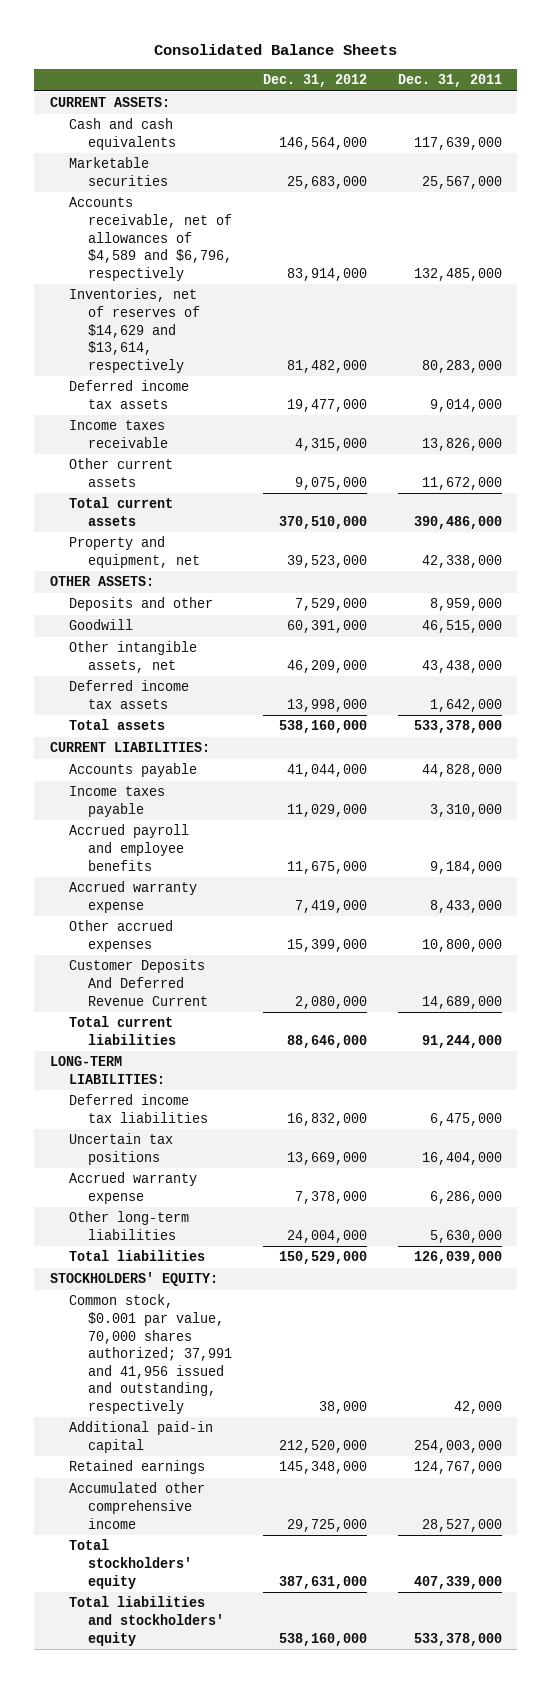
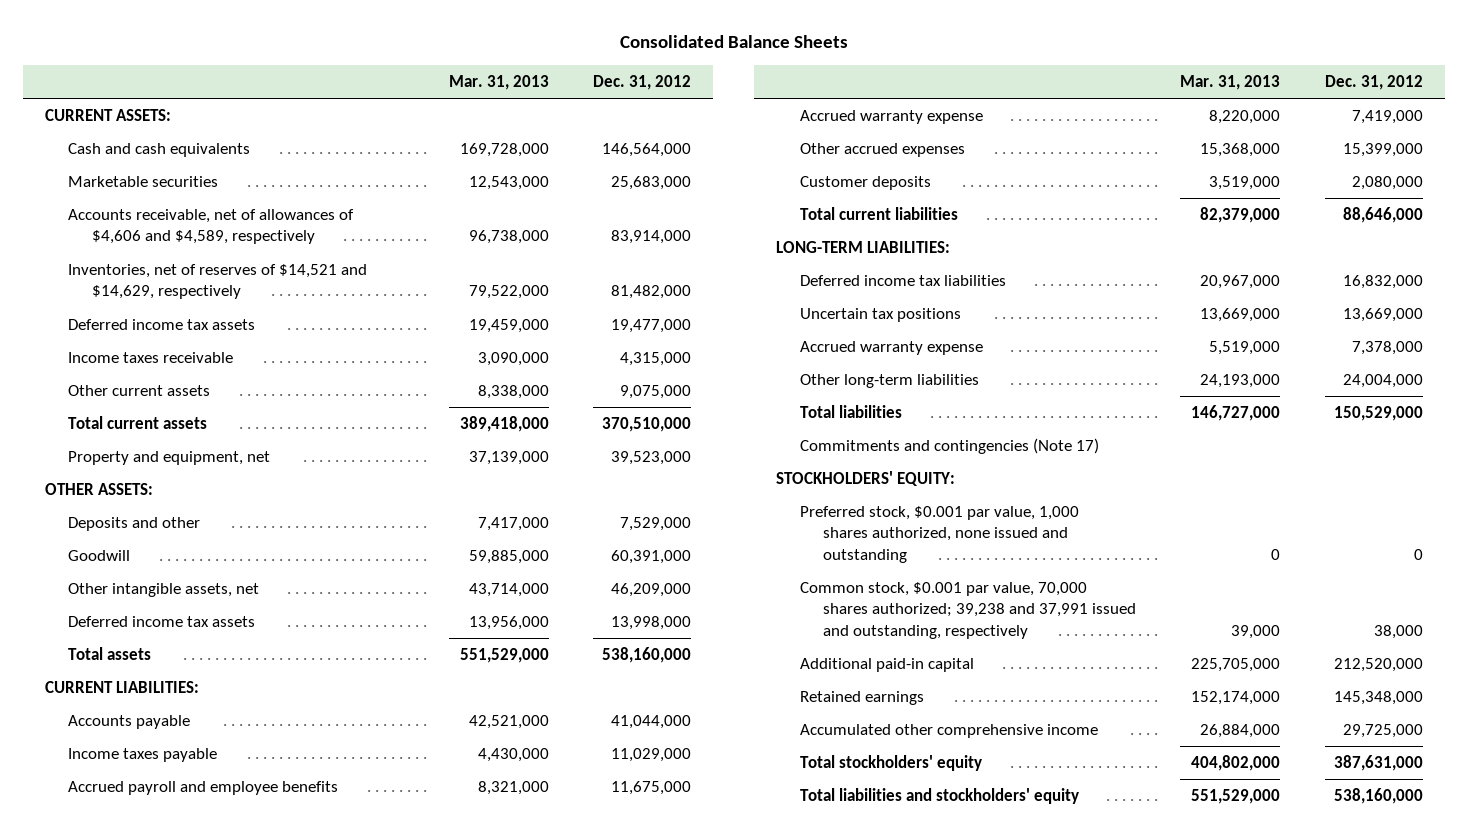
- | Dec. 31, 2012 | Dec. 31, 2011
+ | Mar. 31, 2013 | Dec. 31, 2012
- Accounts receivable, net of allowances of $4,589 and $6,796, respectively | 83,914,000 | 132,485,000
- Inventories, net of reserves of $14,629 and $13,614, respectively | 81,482,000 | 80,283,000
+ Accounts receivable, net of allowances of $4,606 and $4,589, respectively | 96,738,000 | 83,914,000
+ Inventories, net of reserves of $14,521 and $14,629, respectively | 79,522,000 | 81,482,000
- Customer Deposits And Deferred Revenue Current | 2,080,000 | 14,689,000
+ Customer deposits | 3,519,000 | 2,080,000
+ Commitments and contingencies (Note 17)
- Common stock, $0.001 par value, 70,000 shares authorized; 37,991 and 41,956 issued and outstanding, respectively | 38,000 | 42,000
+ Preferred stock, $0.001 par value, 1,000 shares authorized, none issued and outstanding | 0 | 0
+ Common stock, $0.001 par value, 70,000 shares authorized; 39,238 and 37,991 issued and outstanding, respectively | 39,000 | 38,000

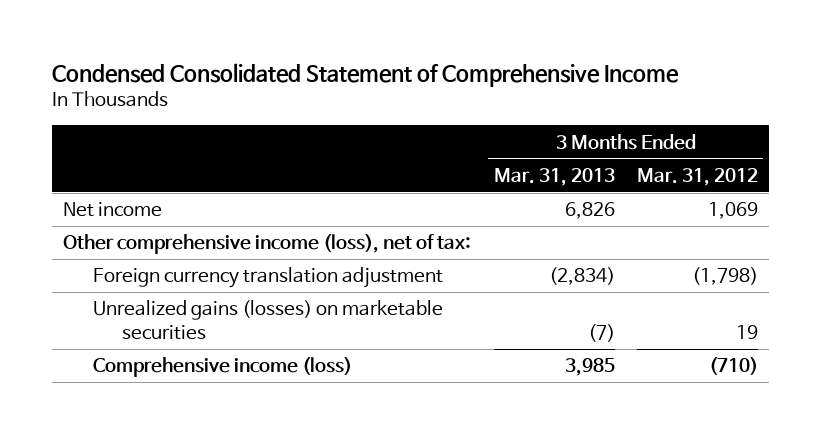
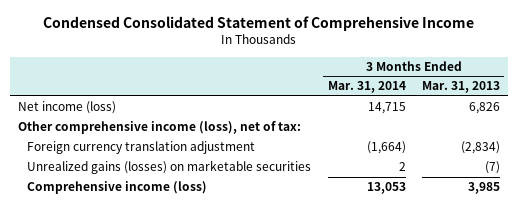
- | 3 Months Ended Mar. 31, 2013 | 3 Months Ended Mar. 31, 2012
+ | 3 Months Ended Mar. 31, 2014 | 3 Months Ended Mar. 31, 2013
- Net income | 6,826 | 1,069
+ Net income (loss) | 14,715 | 6,826

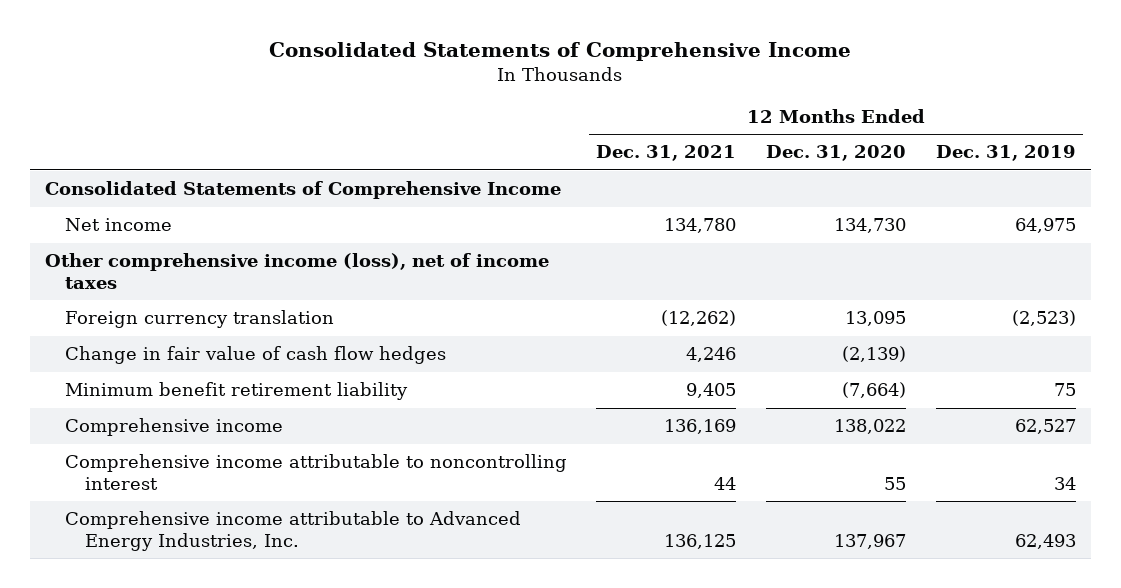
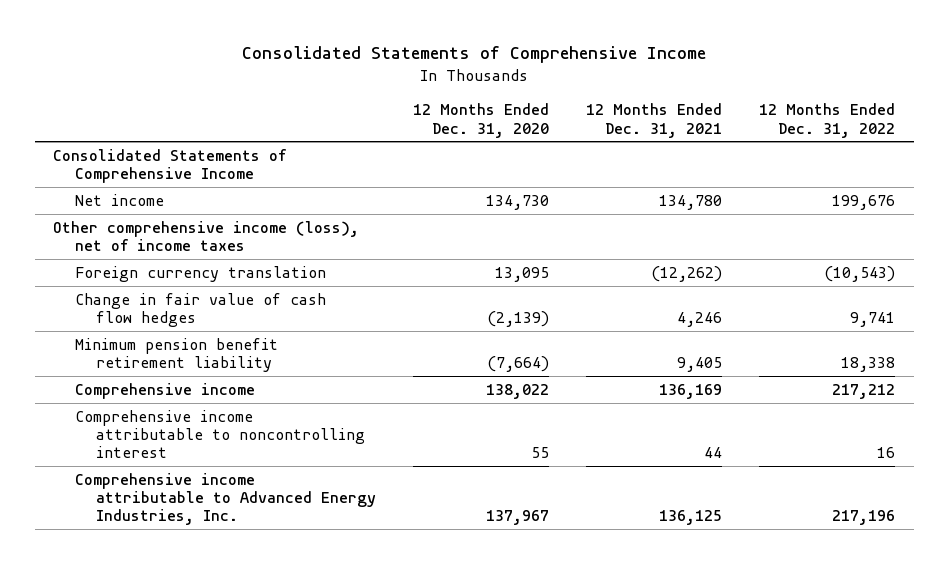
- | 12 Months Ended Dec. 31, 2021 | 12 Months Ended Dec. 31, 2020 | 12 Months Ended Dec. 31, 2019
+ | 12 Months Ended Dec. 31, 2020 | 12 Months Ended Dec. 31, 2021 | 12 Months Ended Dec. 31, 2022
- Minimum benefit retirement liability | 9,405 | (7,664) | 75
+ Minimum pension benefit retirement liability | (7,664) | 9,405 | 18,338

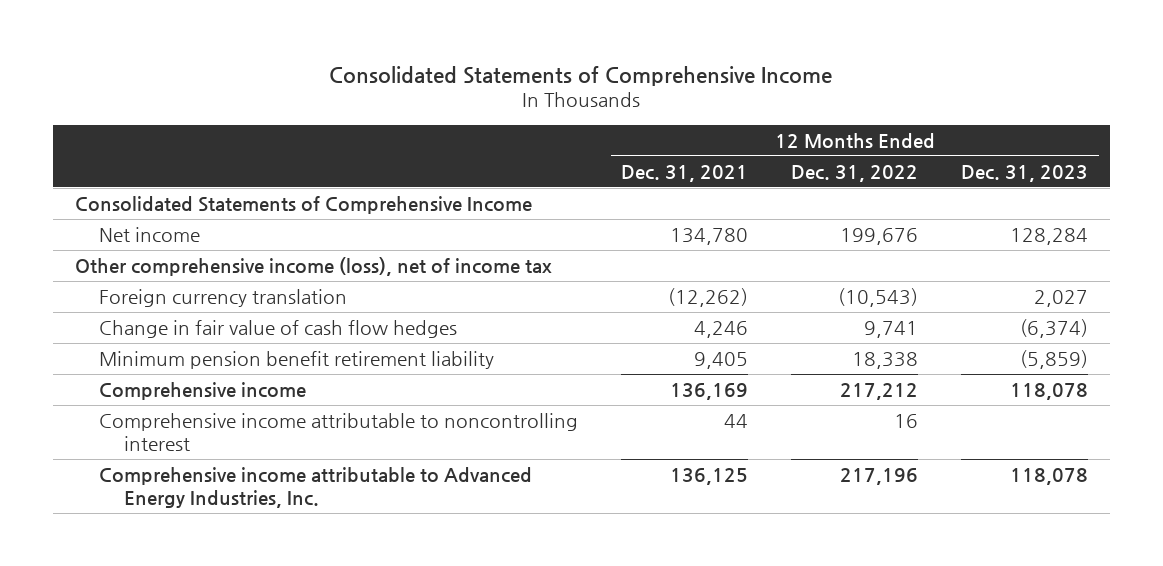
- | 12 Months Ended Dec. 31, 2020 | 12 Months Ended Dec. 31, 2021 | 12 Months Ended Dec. 31, 2022
+ | 12 Months Ended Dec. 31, 2021 | 12 Months Ended Dec. 31, 2022 | 12 Months Ended Dec. 31, 2023
- Other comprehensive income (loss), net of income taxes
+ Other comprehensive income (loss), net of income tax

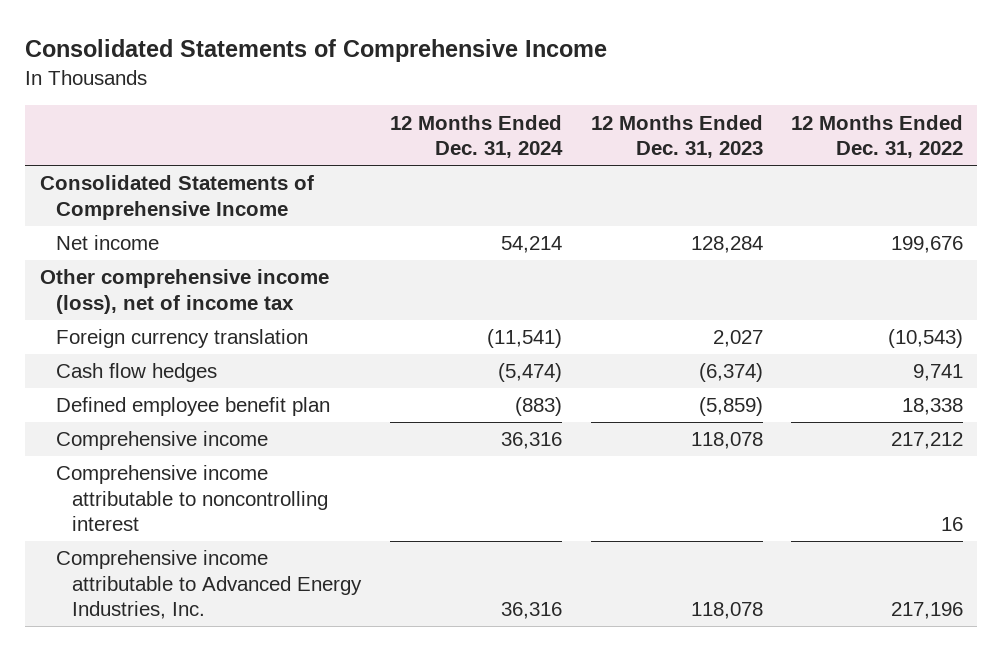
- | 12 Months Ended Dec. 31, 2021 | 12 Months Ended Dec. 31, 2022 | 12 Months Ended Dec. 31, 2023
+ | 12 Months Ended Dec. 31, 2024 | 12 Months Ended Dec. 31, 2023 | 12 Months Ended Dec. 31, 2022
- Change in fair value of cash flow hedges | 4,246 | 9,741 | (6,374)
- Minimum pension benefit retirement liability | 9,405 | 18,338 | (5,859)
+ Cash flow hedges | (5,474) | (6,374) | 9,741
+ Defined employee benefit plan | (883) | (5,859) | 18,338

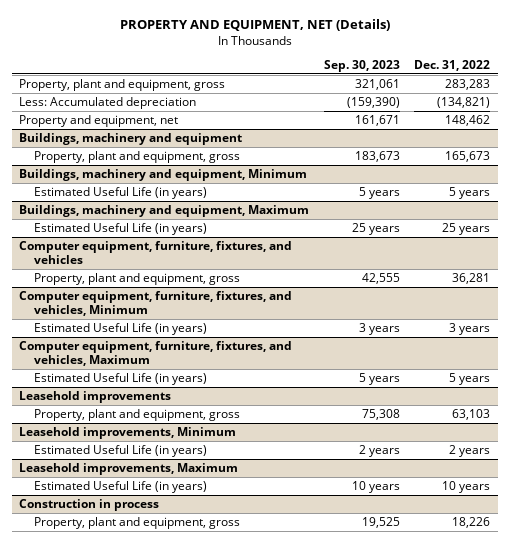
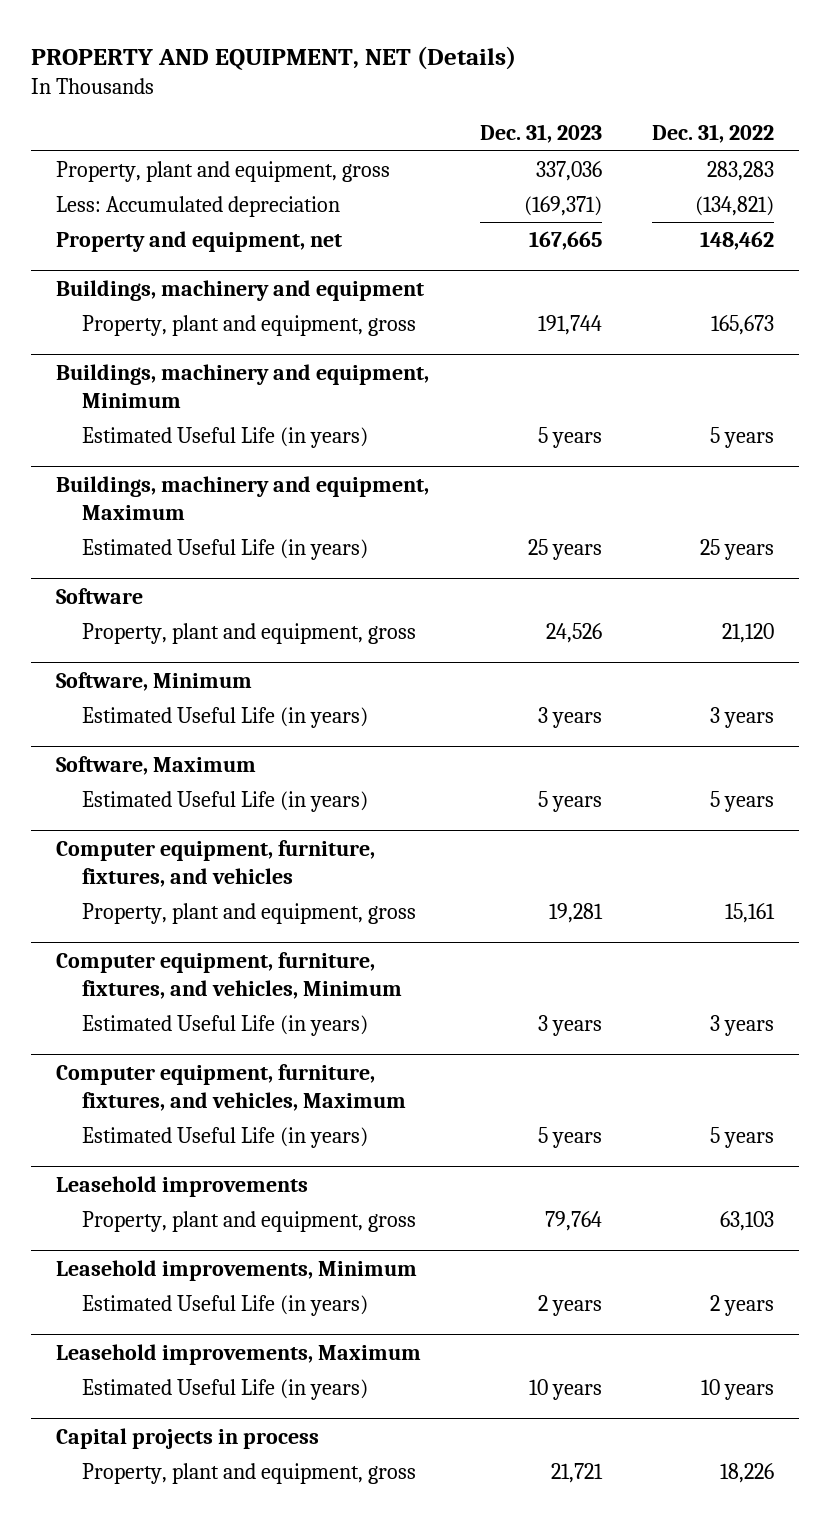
- | Sep. 30, 2023 | Dec. 31, 2022
+ | Dec. 31, 2023 | Dec. 31, 2022
+ Software
+ Property, plant and equipment, gross | 24,526 | 21,120
+ Software, Minimum
+ Estimated Useful Life (in years) | 3 years | 3 years
+ Software, Maximum
+ Estimated Useful Life (in years) | 5 years | 5 years
@ Computer equipment, furniture, fixtures, and vehicles
- Property, plant and equipment, gross | 42,555 | 36,281
+ Property, plant and equipment, gross | 19,281 | 15,161
- Construction in process
+ Capital projects in process

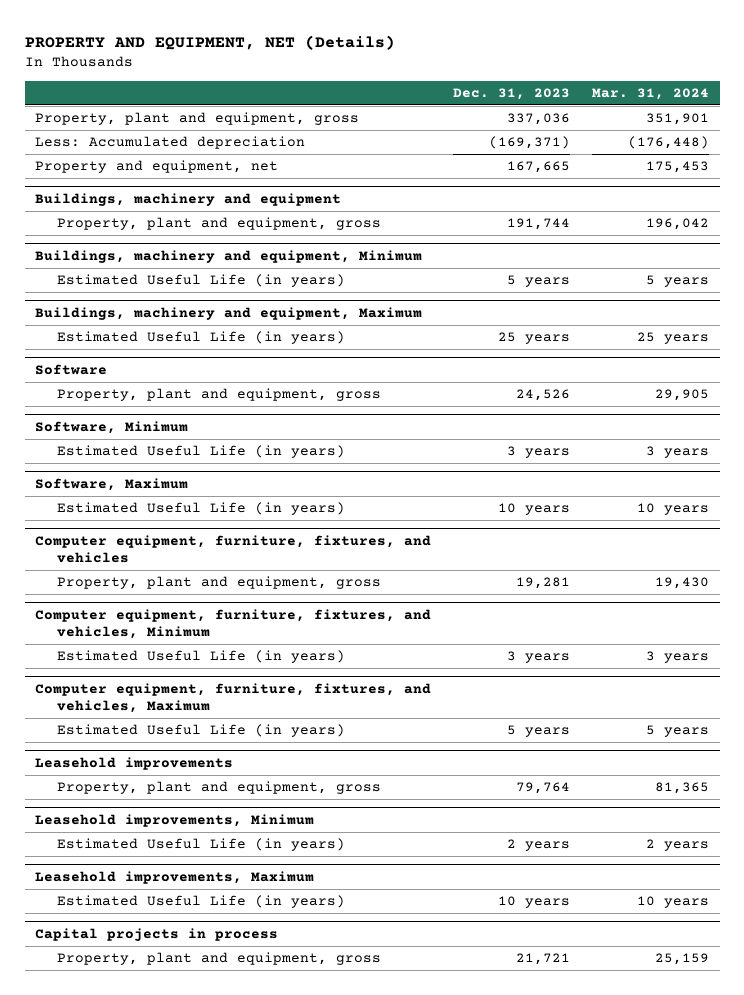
- | Dec. 31, 2023 | Dec. 31, 2022
+ | Dec. 31, 2023 | Mar. 31, 2024
@ Software, Maximum
- Estimated Useful Life (in years) | 5 years | 5 years
+ Estimated Useful Life (in years) | 10 years | 10 years

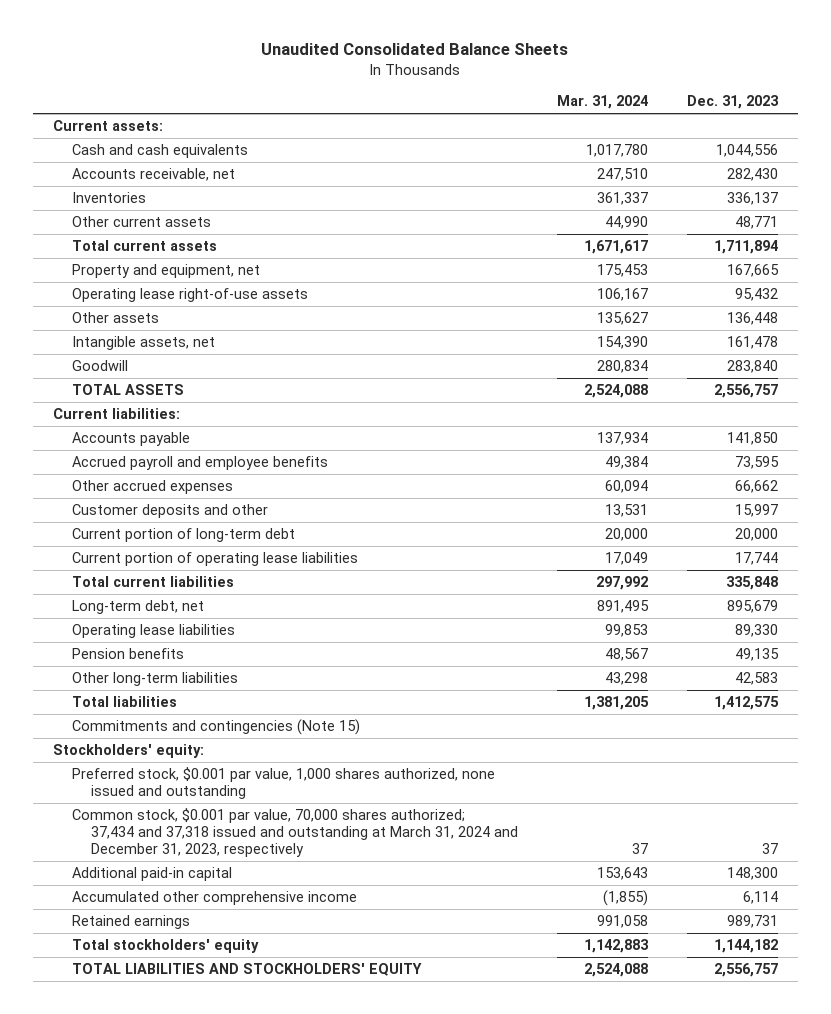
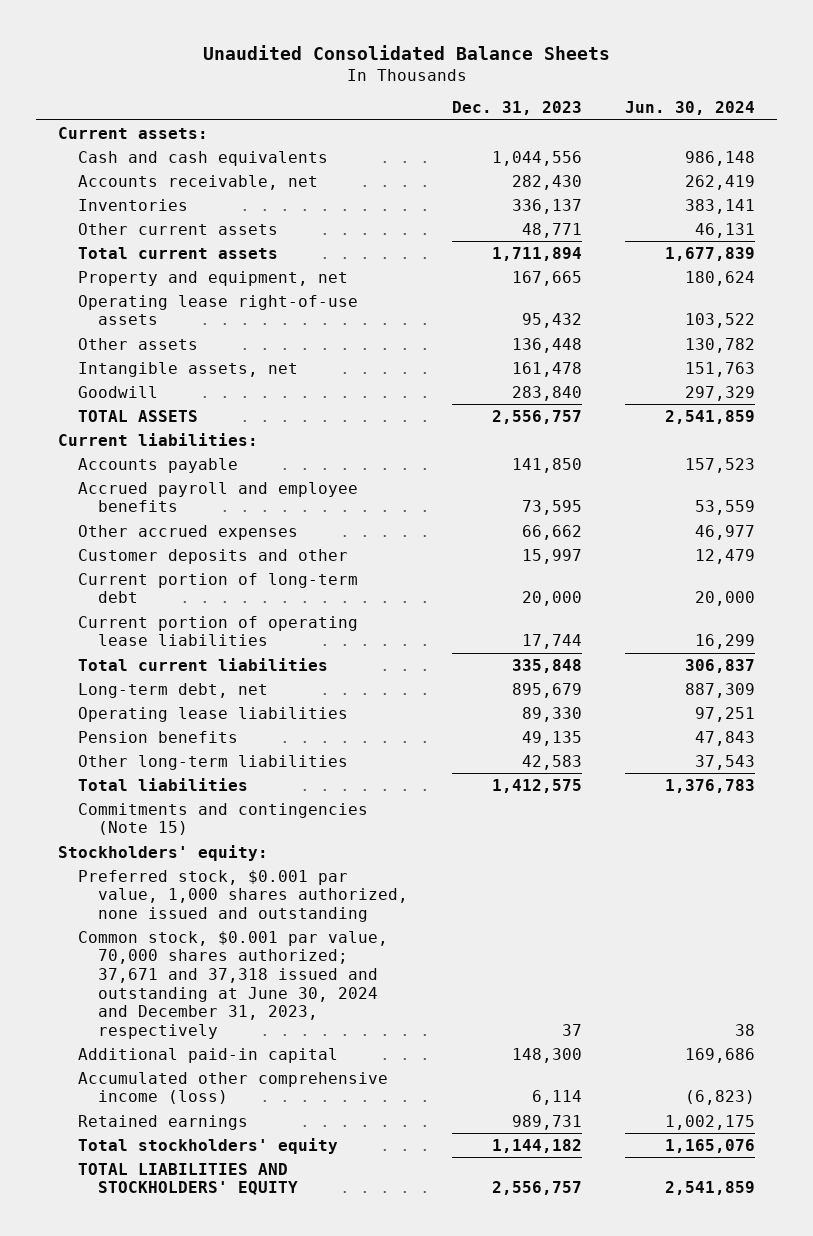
- | Mar. 31, 2024 | Dec. 31, 2023
+ | Dec. 31, 2023 | Jun. 30, 2024
- Common stock, $0.001 par value, 70,000 shares authorized; 37,434 and 37,318 issued and outstanding at March 31, 2024 and December 31, 2023, respectively | 37 | 37
+ Common stock, $0.001 par value, 70,000 shares authorized; 37,671 and 37,318 issued and outstanding at June 30, 2024 and December 31, 2023, respectively | 37 | 38
- Accumulated other comprehensive income | (1,855) | 6,114
+ Accumulated other comprehensive income (loss) | 6,114 | (6,823)

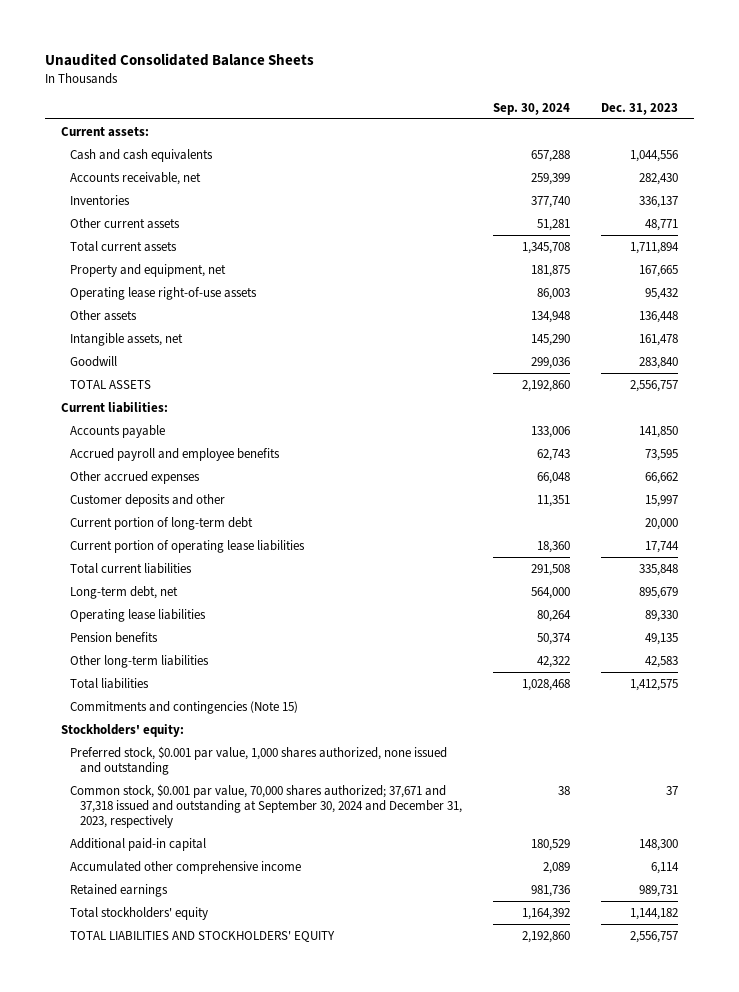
- | Dec. 31, 2023 | Jun. 30, 2024
+ | Sep. 30, 2024 | Dec. 31, 2023
- Common stock, $0.001 par value, 70,000 shares authorized; 37,671 and 37,318 issued and outstanding at June 30, 2024 and December 31, 2023, respectively | 37 | 38
+ Common stock, $0.001 par value, 70,000 shares authorized; 37,671 and 37,318 issued and outstanding at September 30, 2024 and December 31, 2023, respectively | 38 | 37
- Accumulated other comprehensive income (loss) | 6,114 | (6,823)
+ Accumulated other comprehensive income | 2,089 | 6,114

